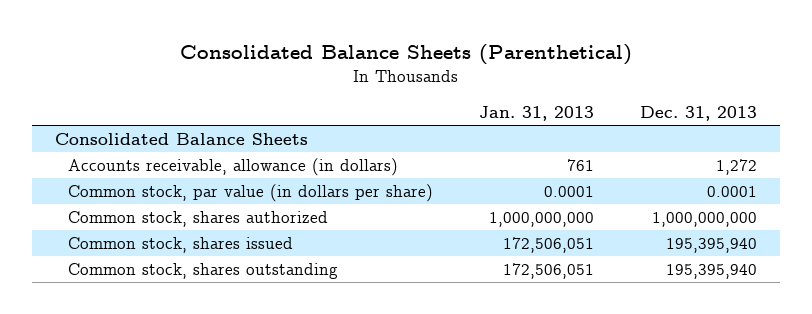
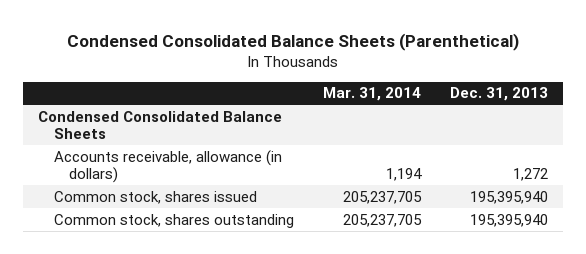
- Consolidated Balance Sheets (Parenthetical)
+ Condensed Consolidated Balance Sheets (Parenthetical)
- | Jan. 31, 2013 | Dec. 31, 2013
+ | Mar. 31, 2014 | Dec. 31, 2013
- Consolidated Balance Sheets
+ Condensed Consolidated Balance Sheets
- Common stock, par value (in dollars per share) | 0.0001 | 0.0001
- Common stock, shares authorized | 1,000,000,000 | 1,000,000,000

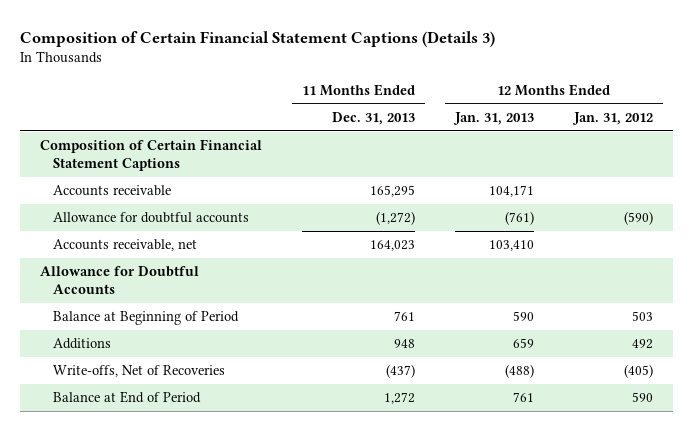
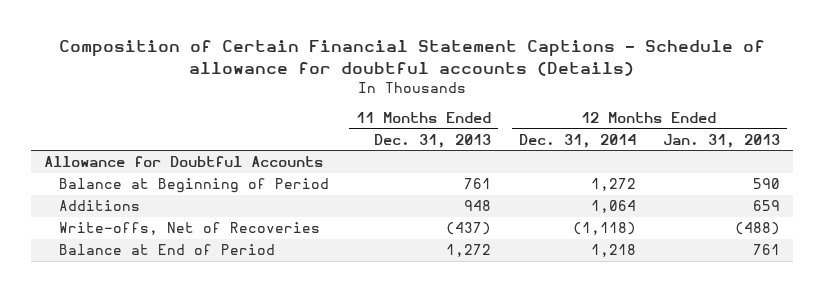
- Composition of Certain Financial Statement Captions (Details 3)
+ Composition of Certain Financial Statement Captions - Schedule of allowance for doubtful accounts (Details)
- | 11 Months Ended Dec. 31, 2013 | 12 Months Ended Jan. 31, 2013 | 12 Months Ended Jan. 31, 2012
+ | 11 Months Ended Dec. 31, 2013 | 12 Months Ended Dec. 31, 2014 | 12 Months Ended Jan. 31, 2013
- Composition of Certain Financial Statement Captions
- Accounts receivable | 165,295 | 104,171 |
- Allowance for doubtful accounts | (1,272) | (761) | (590)
- Accounts receivable, net | 164,023 | 103,410 |

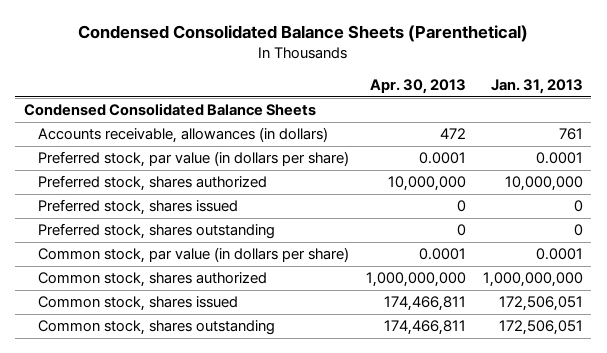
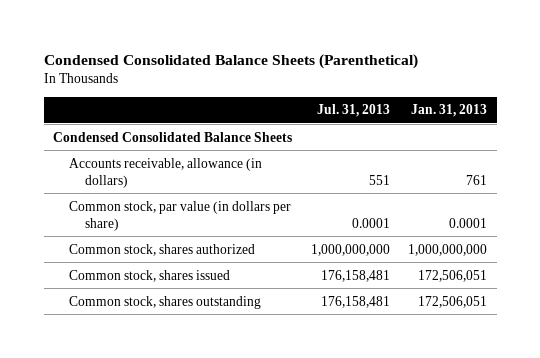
- | Apr. 30, 2013 | Jan. 31, 2013
+ | Jul. 31, 2013 | Jan. 31, 2013
- Accounts receivable, allowances (in dollars) | 472 | 761
- Preferred stock, par value (in dollars per share) | 0.0001 | 0.0001
- Preferred stock, shares authorized | 10,000,000 | 10,000,000
- Preferred stock, shares issued | 0 | 0
- Preferred stock, shares outstanding | 0 | 0
+ Accounts receivable, allowance (in dollars) | 551 | 761

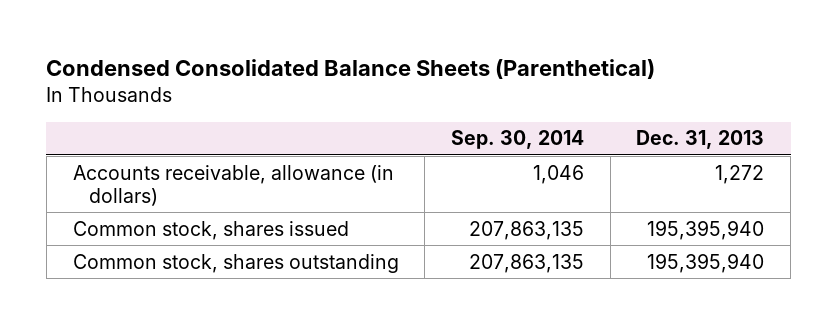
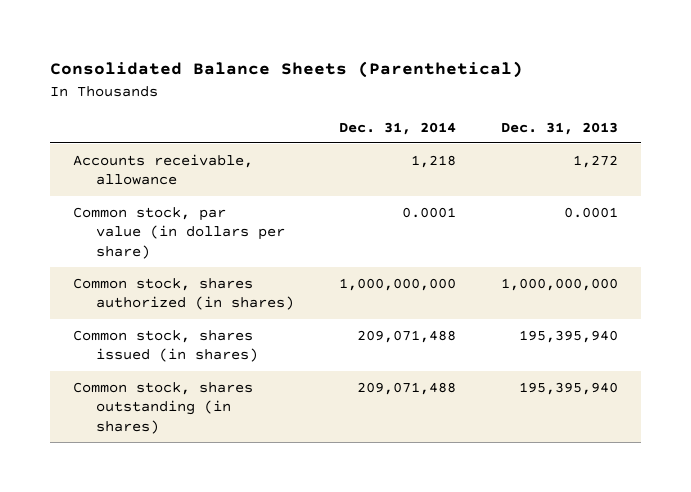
- Condensed Consolidated Balance Sheets (Parenthetical)
+ Consolidated Balance Sheets (Parenthetical)
- | Sep. 30, 2014 | Dec. 31, 2013
+ | Dec. 31, 2014 | Dec. 31, 2013
- Accounts receivable, allowance (in dollars) | 1,046 | 1,272
- Common stock, shares issued | 207,863,135 | 195,395,940
- Common stock, shares outstanding | 207,863,135 | 195,395,940
+ Accounts receivable, allowance | 1,218 | 1,272
+ Common stock, par value (in dollars per share) | 0.0001 | 0.0001
+ Common stock, shares authorized (in shares) | 1,000,000,000 | 1,000,000,000
+ Common stock, shares issued (in shares) | 209,071,488 | 195,395,940
+ Common stock, shares outstanding (in shares) | 209,071,488 | 195,395,940

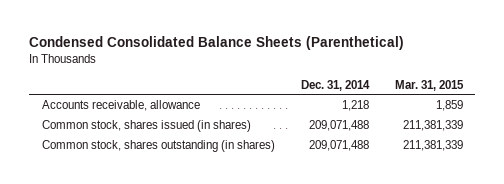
- Consolidated Balance Sheets (Parenthetical)
+ Condensed Consolidated Balance Sheets (Parenthetical)
- | Dec. 31, 2014 | Dec. 31, 2013
+ | Dec. 31, 2014 | Mar. 31, 2015
- Common stock, par value (in dollars per share) | 0.0001 | 0.0001
- Common stock, shares authorized (in shares) | 1,000,000,000 | 1,000,000,000

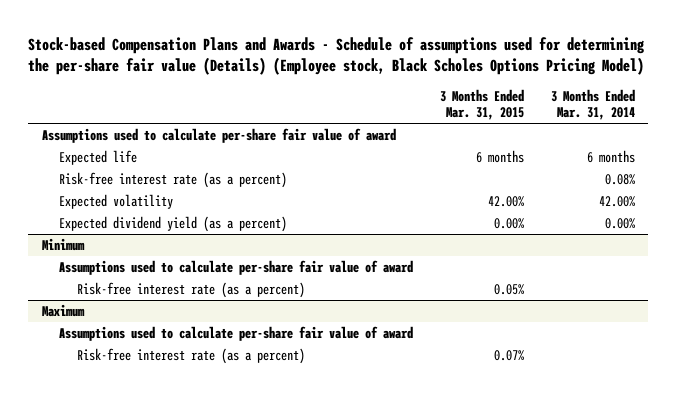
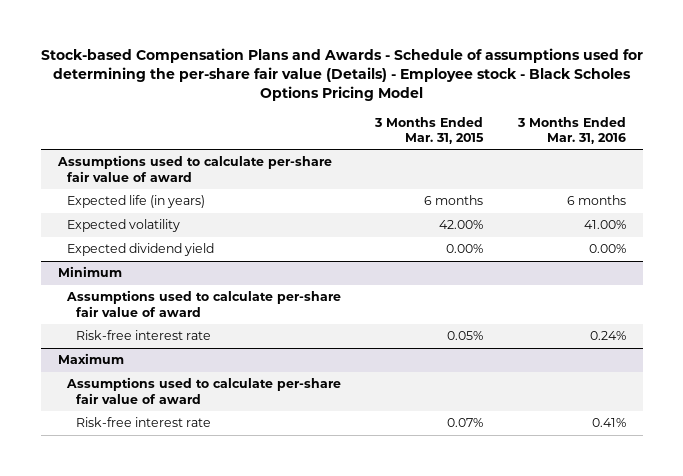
- Stock-based Compensation Plans and Awards - Schedule of assumptions used for determining the per-share fair value (Details) (Employee stock, Black Scholes Options Pricing Model)
+ Stock-based Compensation Plans and Awards - Schedule of assumptions used for determining the per-share fair value (Details) - Employee stock - Black Scholes Options Pricing Model
- | 3 Months Ended Mar. 31, 2015 | 3 Months Ended Mar. 31, 2014
+ | 3 Months Ended Mar. 31, 2015 | 3 Months Ended Mar. 31, 2016
- Expected life | 6 months | 6 months
- Risk-free interest rate (as a percent) | | 0.08%
+ Expected life (in years) | 6 months | 6 months
- Expected dividend yield (as a percent) | 0.00% | 0.00%
+ Expected dividend yield | 0.00% | 0.00%
@ Minimum
- Risk-free interest rate (as a percent) | 0.05% |
+ Risk-free interest rate | 0.05% | 0.24%
@ Maximum
- Risk-free interest rate (as a percent) | 0.07% |
+ Risk-free interest rate | 0.07% | 0.41%

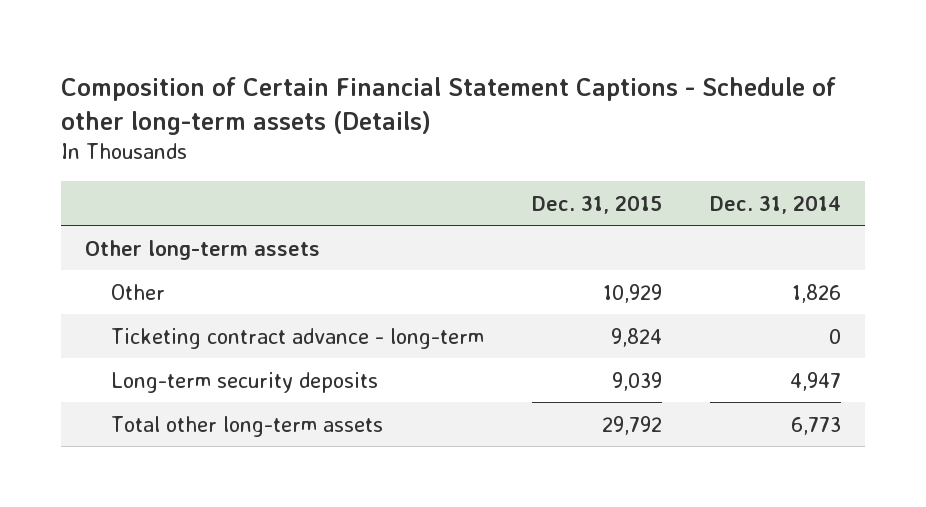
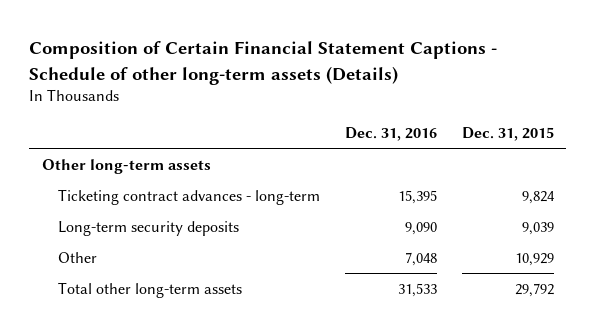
- | Dec. 31, 2015 | Dec. 31, 2014
+ | Dec. 31, 2016 | Dec. 31, 2015
- Ticketing contract advance - long-term | 9,824 | 0
+ Ticketing contract advances - long-term | 15,395 | 9,824
moved down: Other | 7,048 | 10,929

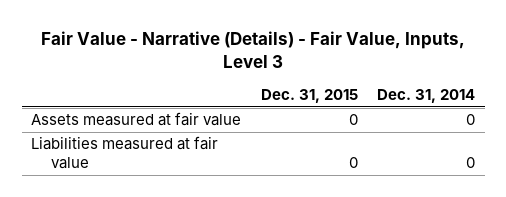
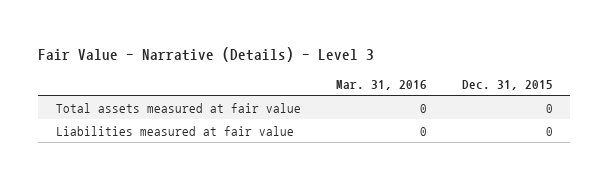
- Fair Value - Narrative (Details) - Fair Value, Inputs, Level 3
+ Fair Value - Narrative (Details) - Level 3
- | Dec. 31, 2015 | Dec. 31, 2014
+ | Mar. 31, 2016 | Dec. 31, 2015
- Assets measured at fair value | 0 | 0
+ Total assets measured at fair value | 0 | 0

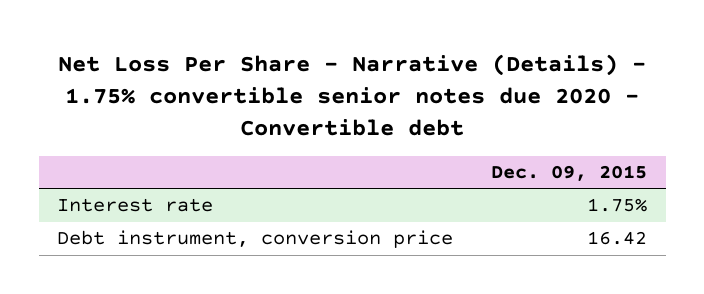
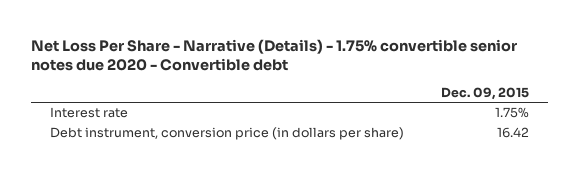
- Debt instrument, conversion price | 16.42
+ Debt instrument, conversion price (in dollars per share) | 16.42

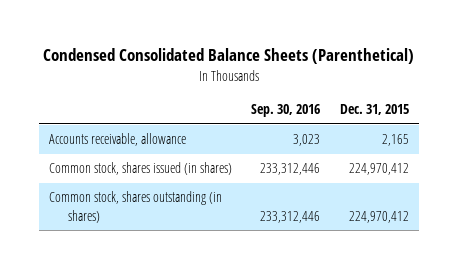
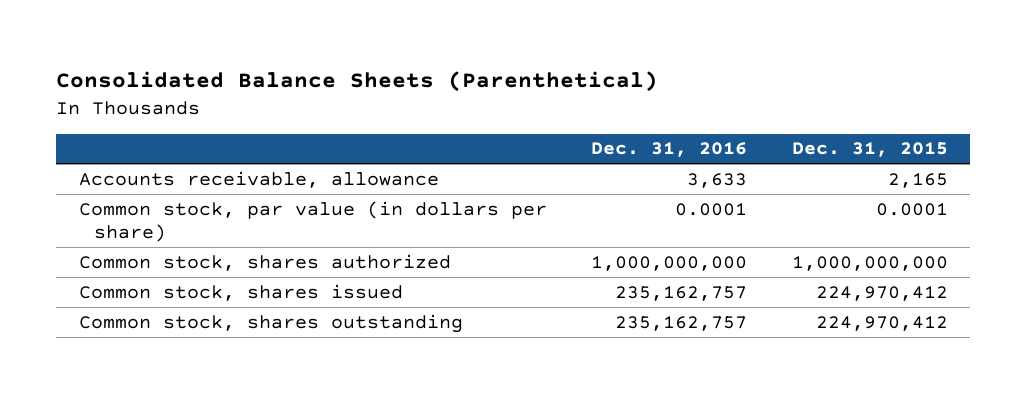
- Condensed Consolidated Balance Sheets (Parenthetical)
+ Consolidated Balance Sheets (Parenthetical)
- | Sep. 30, 2016 | Dec. 31, 2015
+ | Dec. 31, 2016 | Dec. 31, 2015
- Common stock, shares issued (in shares) | 233,312,446 | 224,970,412
- Common stock, shares outstanding (in shares) | 233,312,446 | 224,970,412
+ Common stock, par value (in dollars per share) | 0.0001 | 0.0001
+ Common stock, shares authorized | 1,000,000,000 | 1,000,000,000
+ Common stock, shares issued | 235,162,757 | 224,970,412
+ Common stock, shares outstanding | 235,162,757 | 224,970,412

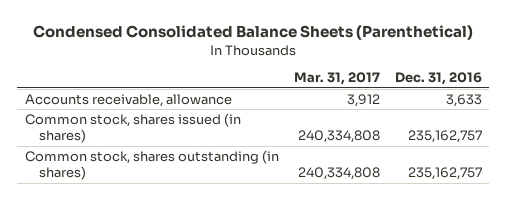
- Consolidated Balance Sheets (Parenthetical)
+ Condensed Consolidated Balance Sheets (Parenthetical)
- | Dec. 31, 2016 | Dec. 31, 2015
+ | Mar. 31, 2017 | Dec. 31, 2016
- Common stock, par value (in dollars per share) | 0.0001 | 0.0001
- Common stock, shares authorized | 1,000,000,000 | 1,000,000,000
- Common stock, shares issued | 235,162,757 | 224,970,412
- Common stock, shares outstanding | 235,162,757 | 224,970,412
+ Common stock, shares issued (in shares) | 240,334,808 | 235,162,757
+ Common stock, shares outstanding (in shares) | 240,334,808 | 235,162,757

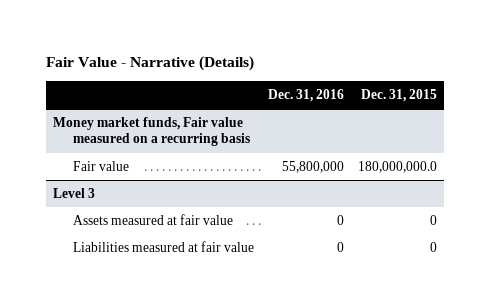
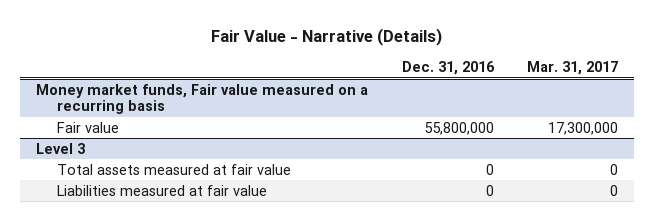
- | Dec. 31, 2016 | Dec. 31, 2015
+ | Dec. 31, 2016 | Mar. 31, 2017
@ Level 3
- Assets measured at fair value | 0 | 0
+ Total assets measured at fair value | 0 | 0

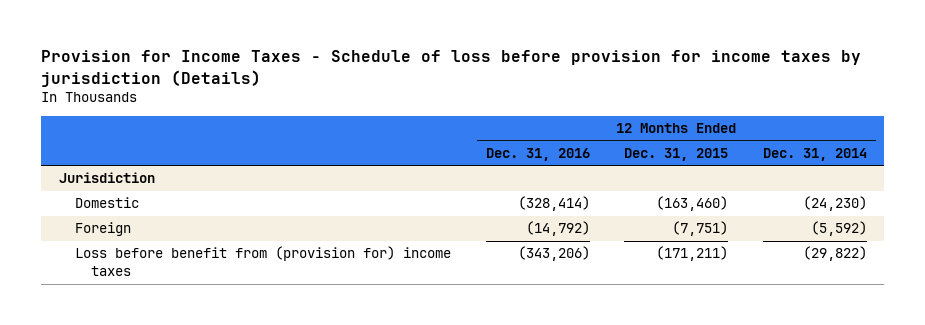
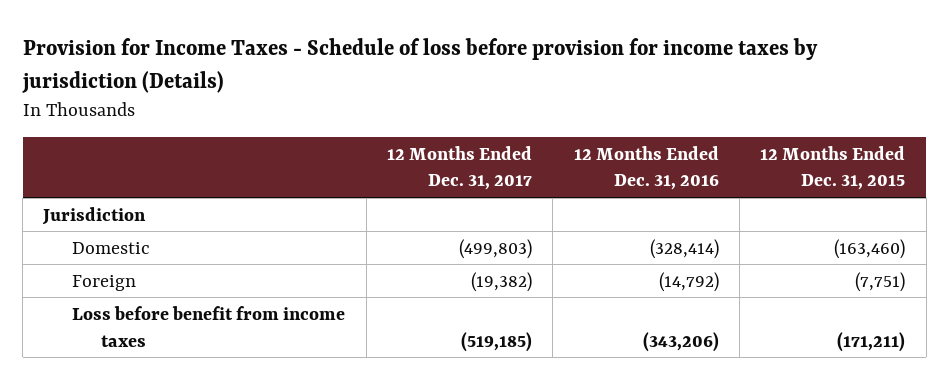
- | 12 Months Ended Dec. 31, 2016 | 12 Months Ended Dec. 31, 2015 | 12 Months Ended Dec. 31, 2014
+ | 12 Months Ended Dec. 31, 2017 | 12 Months Ended Dec. 31, 2016 | 12 Months Ended Dec. 31, 2015
- Loss before benefit from (provision for) income taxes | (343,206) | (171,211) | (29,822)
+ Loss before benefit from income taxes | (519,185) | (343,206) | (171,211)

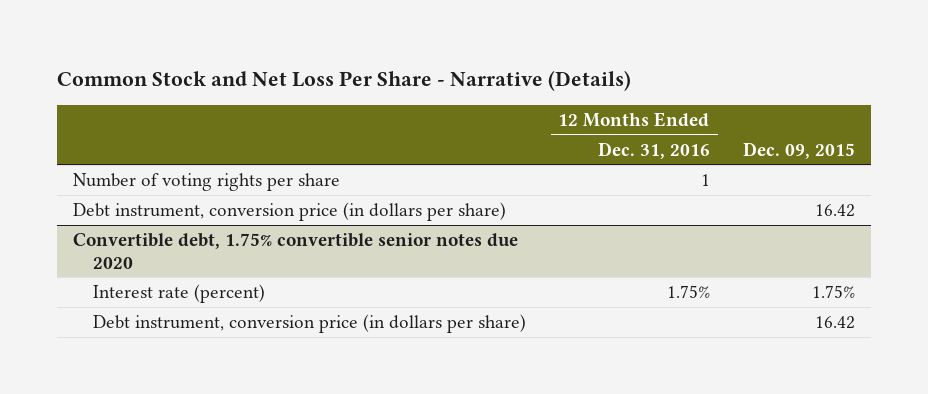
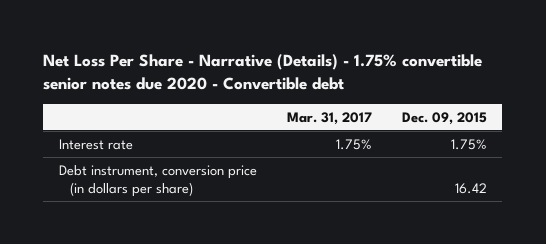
- Common Stock and Net Loss Per Share - Narrative (Details)
+ Net Loss Per Share - Narrative (Details) - 1.75% convertible senior notes due 2020 - Convertible debt
- | 12 Months Ended Dec. 31, 2016 | Dec. 09, 2015
+ | Mar. 31, 2017 | Dec. 09, 2015
- Number of voting rights per share | 1 |
- Debt instrument, conversion price (in dollars per share) | | 16.42
- Convertible debt, 1.75% convertible senior notes due 2020
- Interest rate (percent) | 1.75% | 1.75%
+ Interest rate | 1.75% | 1.75%

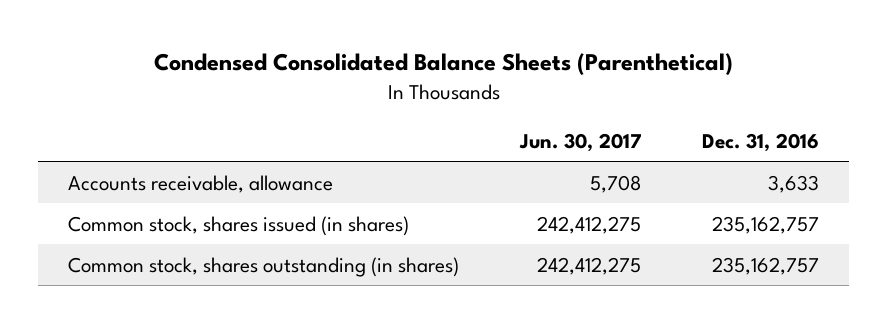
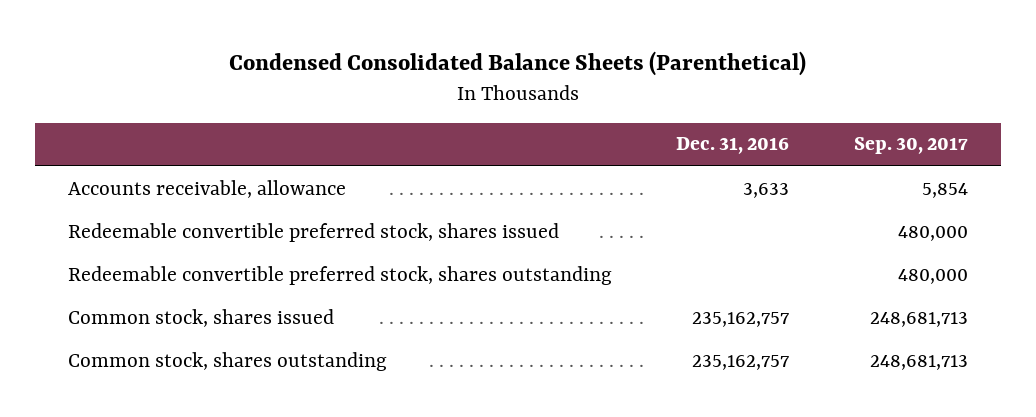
- | Jun. 30, 2017 | Dec. 31, 2016
+ | Dec. 31, 2016 | Sep. 30, 2017
- Common stock, shares issued (in shares) | 242,412,275 | 235,162,757
- Common stock, shares outstanding (in shares) | 242,412,275 | 235,162,757
+ Redeemable convertible preferred stock, shares issued | | 480,000
+ Redeemable convertible preferred stock, shares outstanding | | 480,000
+ Common stock, shares issued | 235,162,757 | 248,681,713
+ Common stock, shares outstanding | 235,162,757 | 248,681,713

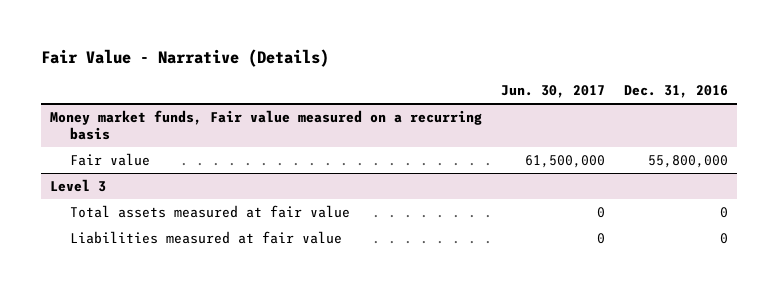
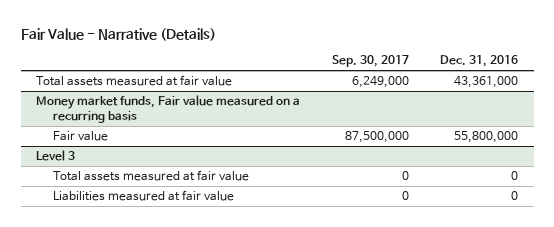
- | Jun. 30, 2017 | Dec. 31, 2016
+ | Sep. 30, 2017 | Dec. 31, 2016
+ Total assets measured at fair value | 6,249,000 | 43,361,000

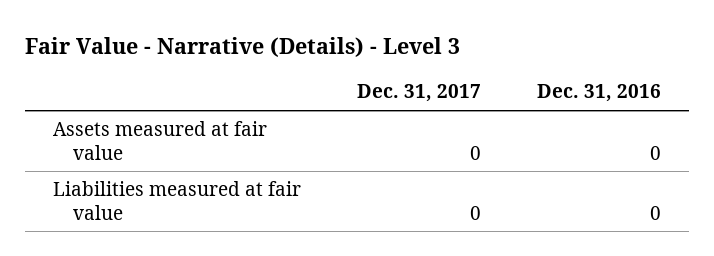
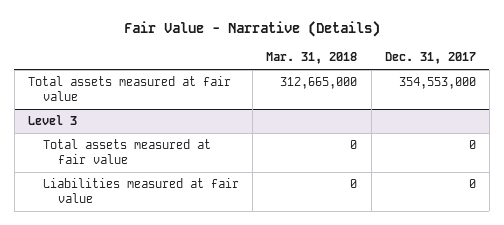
- Fair Value - Narrative (Details) - Level 3
+ Fair Value - Narrative (Details)
- | Dec. 31, 2017 | Dec. 31, 2016
+ | Mar. 31, 2018 | Dec. 31, 2017
- Assets measured at fair value | 0 | 0
+ Total assets measured at fair value | 312,665,000 | 354,553,000
+ Level 3
+ Total assets measured at fair value | 0 | 0

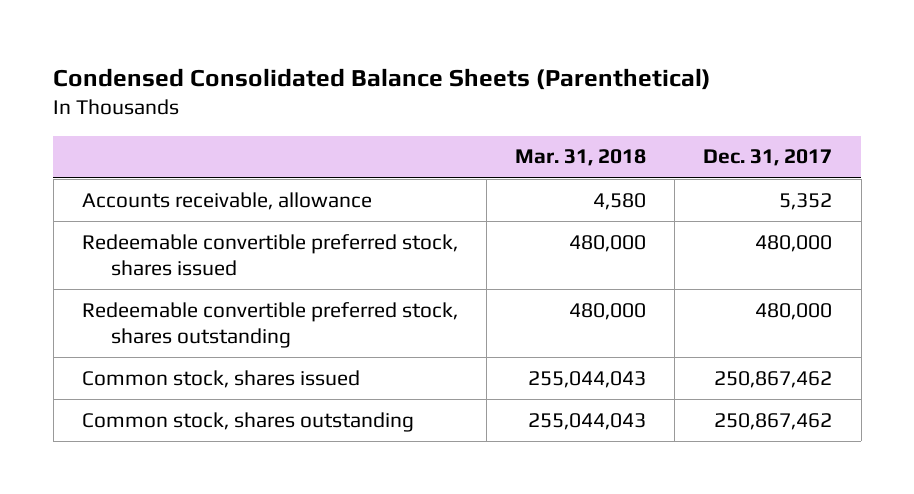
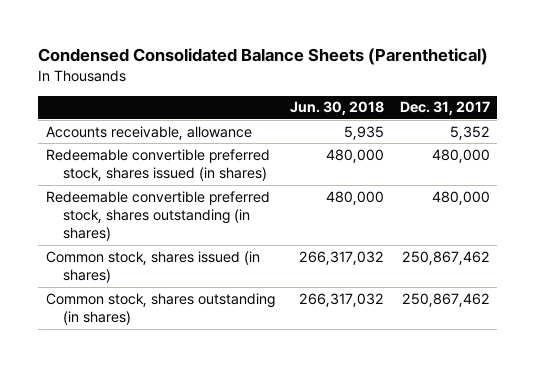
- | Mar. 31, 2018 | Dec. 31, 2017
+ | Jun. 30, 2018 | Dec. 31, 2017
- Redeemable convertible preferred stock, shares issued | 480,000 | 480,000
- Redeemable convertible preferred stock, shares outstanding | 480,000 | 480,000
- Common stock, shares issued | 255,044,043 | 250,867,462
- Common stock, shares outstanding | 255,044,043 | 250,867,462
+ Redeemable convertible preferred stock, shares issued (in shares) | 480,000 | 480,000
+ Redeemable convertible preferred stock, shares outstanding (in shares) | 480,000 | 480,000
+ Common stock, shares issued (in shares) | 266,317,032 | 250,867,462
+ Common stock, shares outstanding (in shares) | 266,317,032 | 250,867,462

